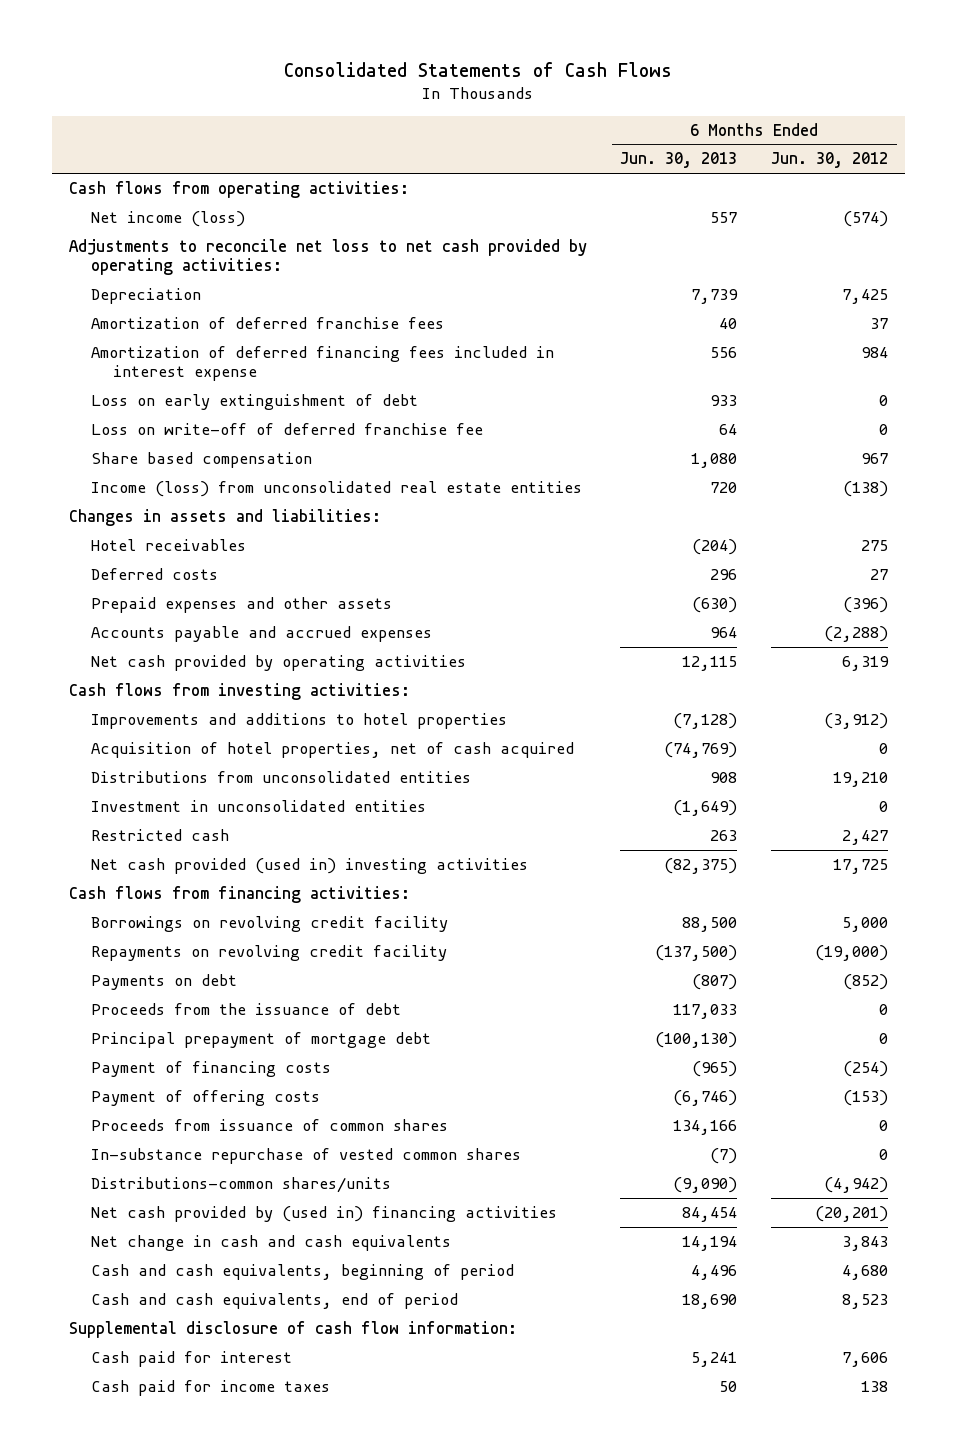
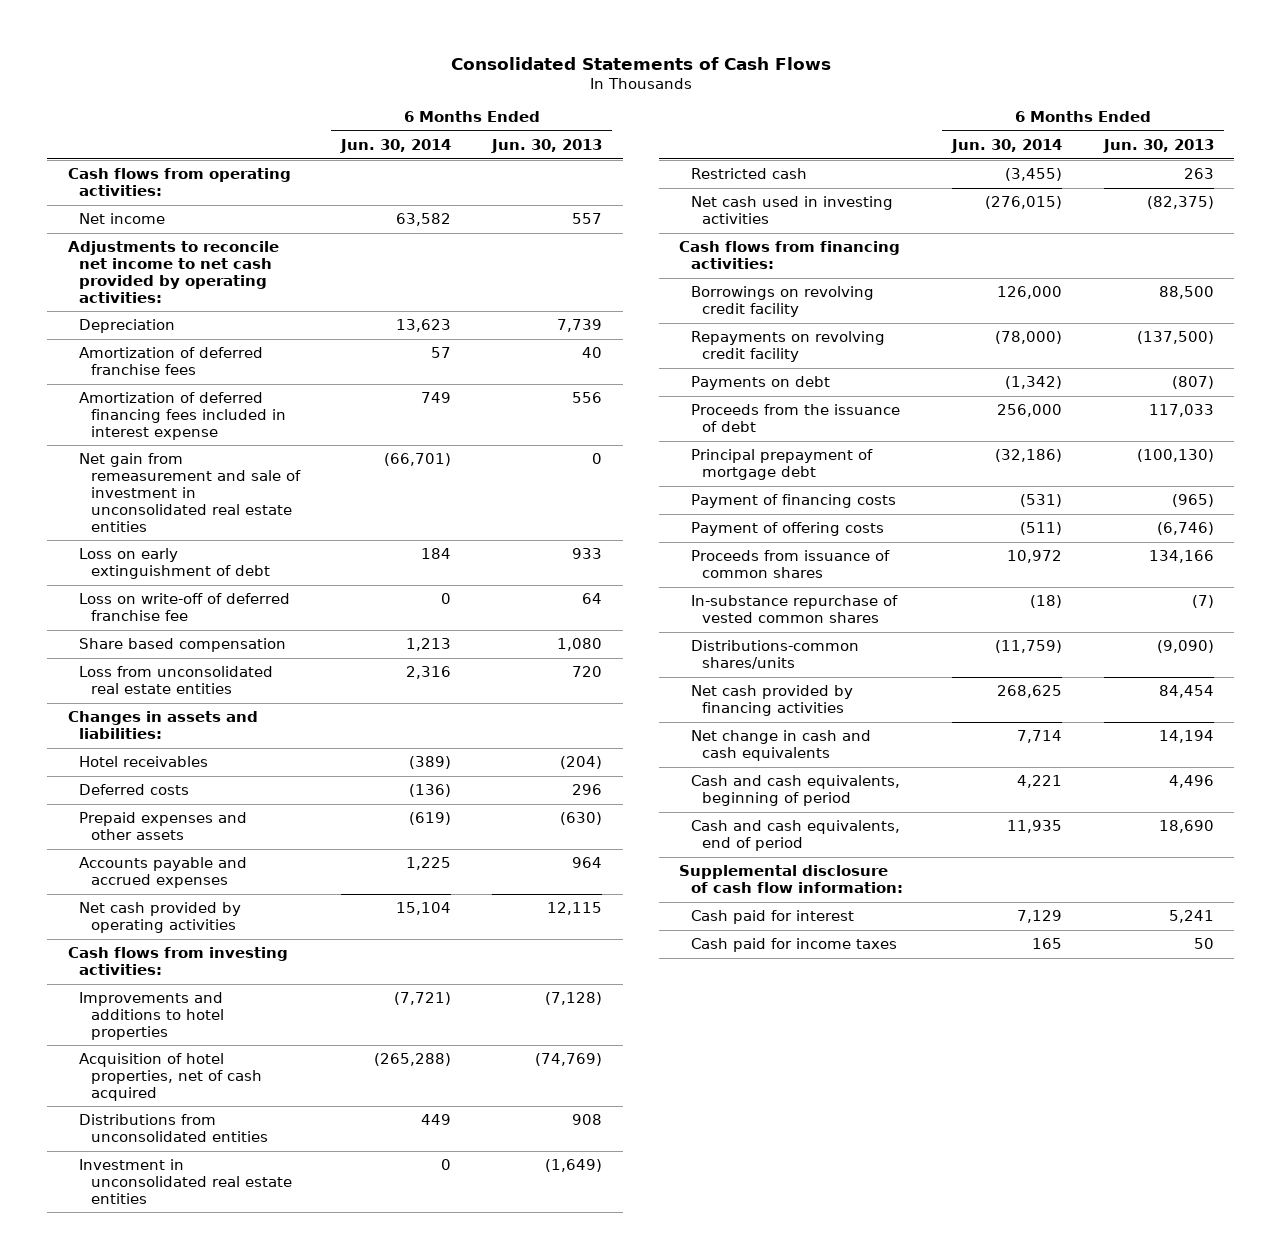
- | 6 Months Ended Jun. 30, 2013 | 6 Months Ended Jun. 30, 2012
+ | 6 Months Ended Jun. 30, 2014 | 6 Months Ended Jun. 30, 2013
- Net income (loss) | 557 | (574)
- Adjustments to reconcile net loss to net cash provided by operating activities:
+ Net income | 63,582 | 557
+ Adjustments to reconcile net income to net cash provided by operating activities:
+ Net gain from remeasurement and sale of investment in unconsolidated real estate entities | (66,701) | 0
- Income (loss) from unconsolidated real estate entities | 720 | (138)
+ Loss from unconsolidated real estate entities | 2,316 | 720
- Investment in unconsolidated entities | (1,649) | 0
+ Investment in unconsolidated real estate entities | 0 | (1,649)
- Net cash provided (used in) investing activities | (82,375) | 17,725
+ Net cash used in investing activities | (276,015) | (82,375)
- Net cash provided by (used in) financing activities | 84,454 | (20,201)
+ Net cash provided by financing activities | 268,625 | 84,454

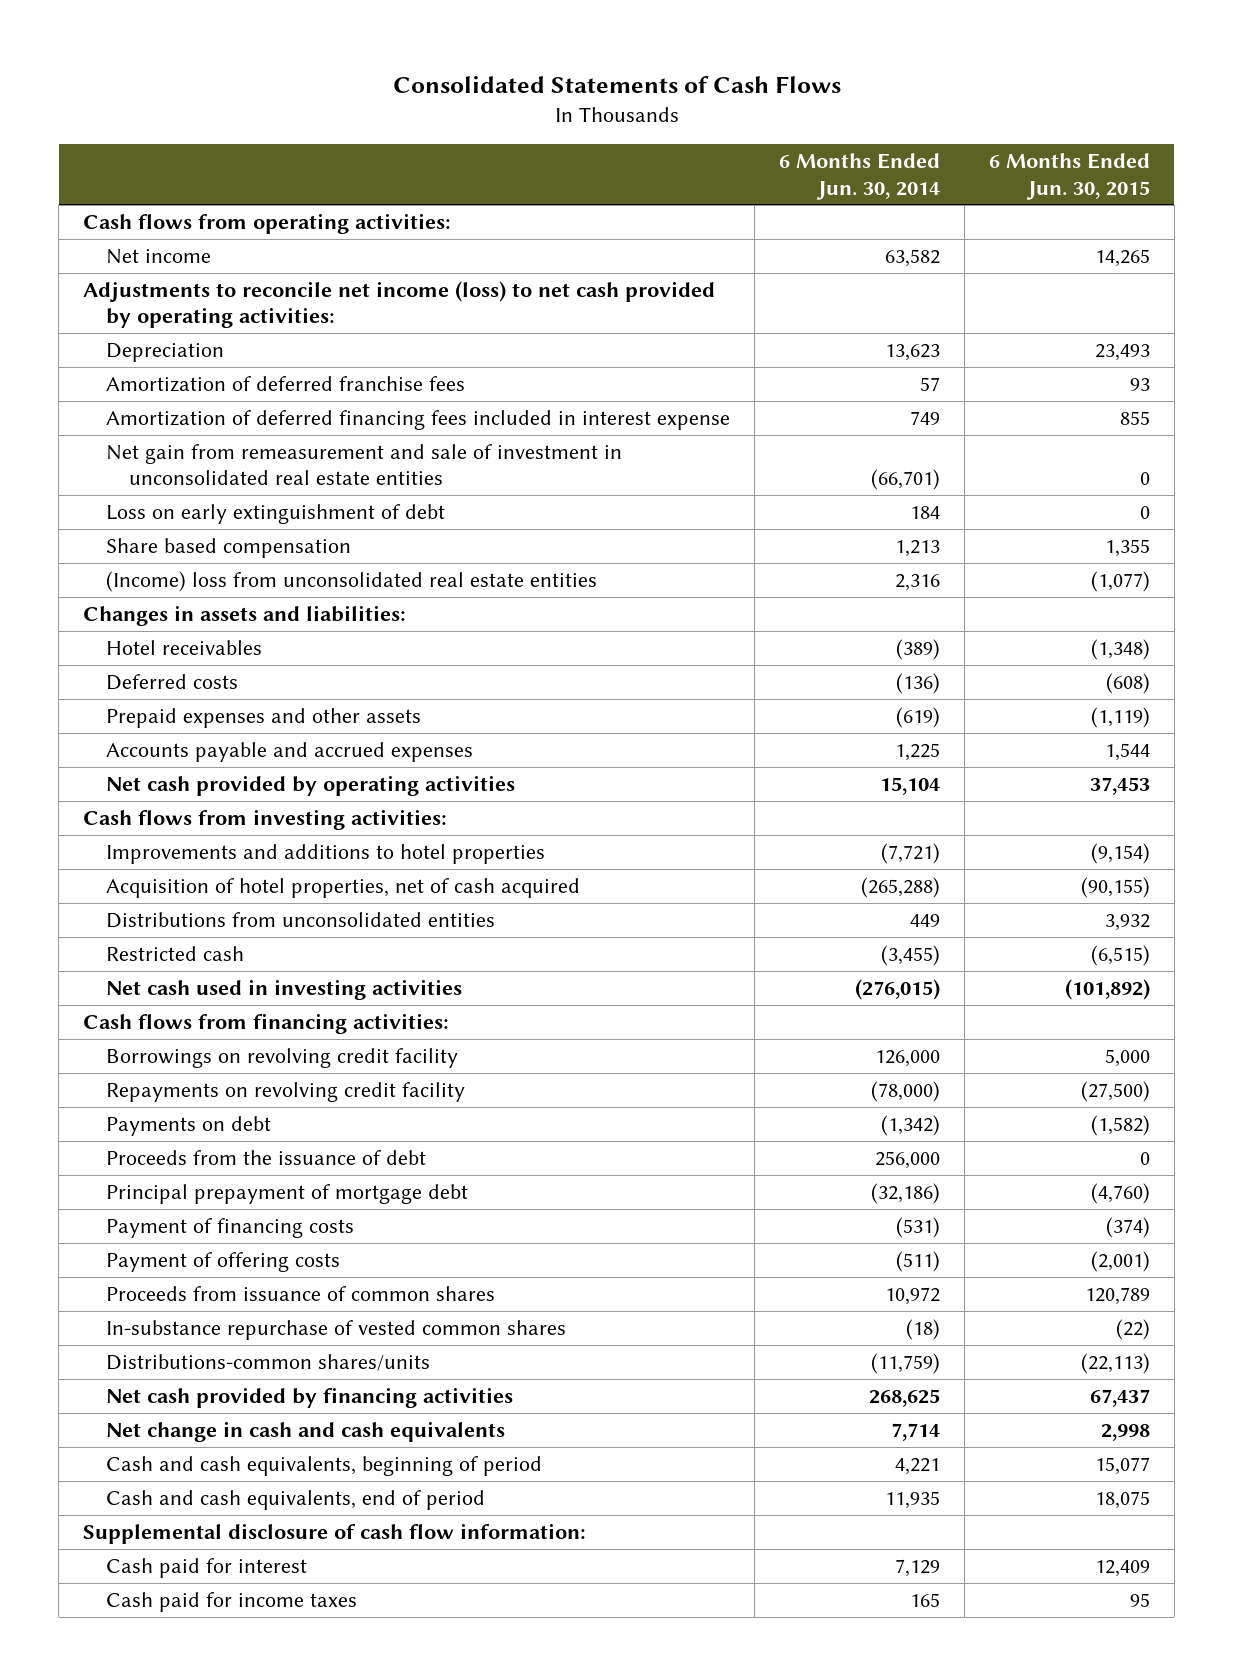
- | 6 Months Ended Jun. 30, 2014 | 6 Months Ended Jun. 30, 2013
+ | 6 Months Ended Jun. 30, 2014 | 6 Months Ended Jun. 30, 2015
- Adjustments to reconcile net income to net cash provided by operating activities:
+ Adjustments to reconcile net income (loss) to net cash provided by operating activities:
- Loss on write-off of deferred franchise fee | 0 | 64
- Loss from unconsolidated real estate entities | 2,316 | 720
+ (Income) loss from unconsolidated real estate entities | 2,316 | (1,077)
- Investment in unconsolidated real estate entities | 0 | (1,649)

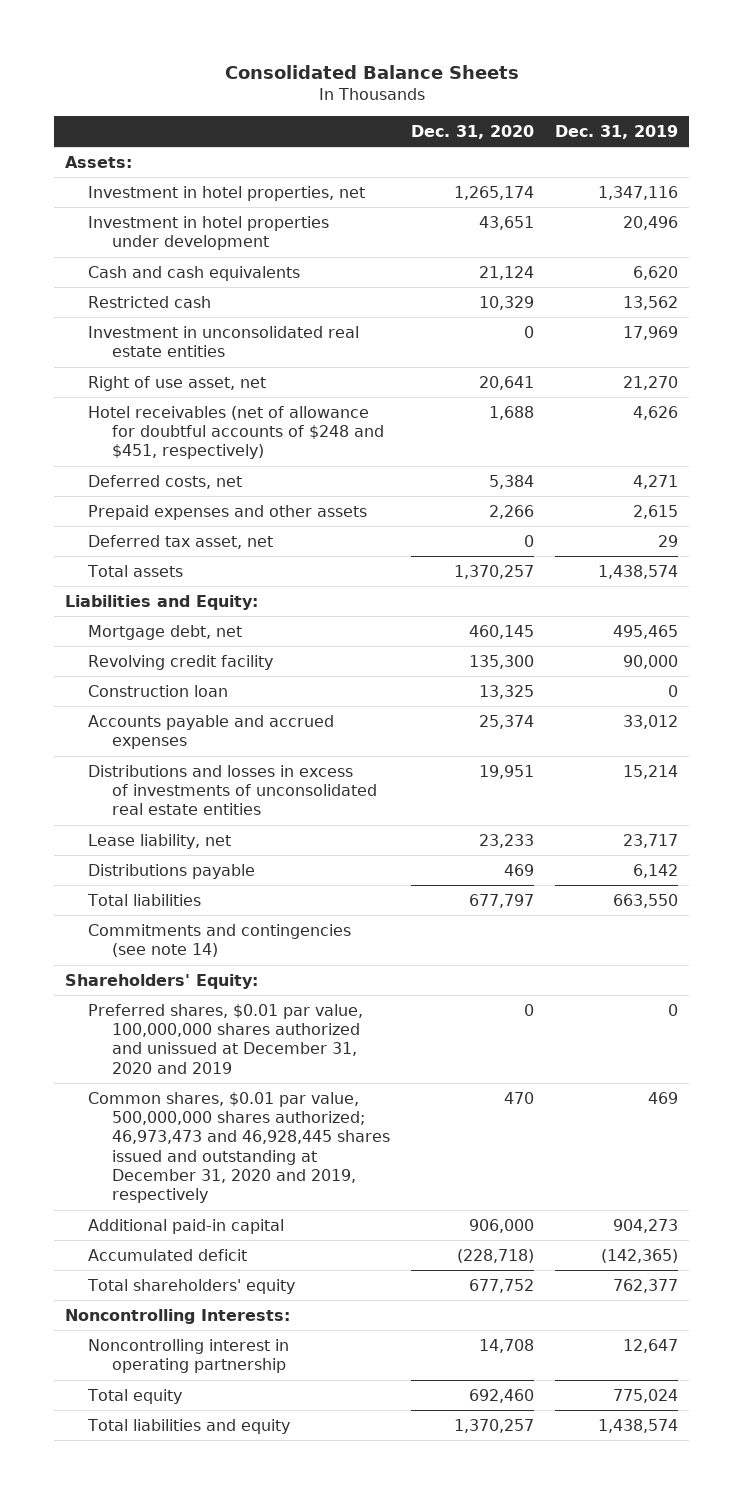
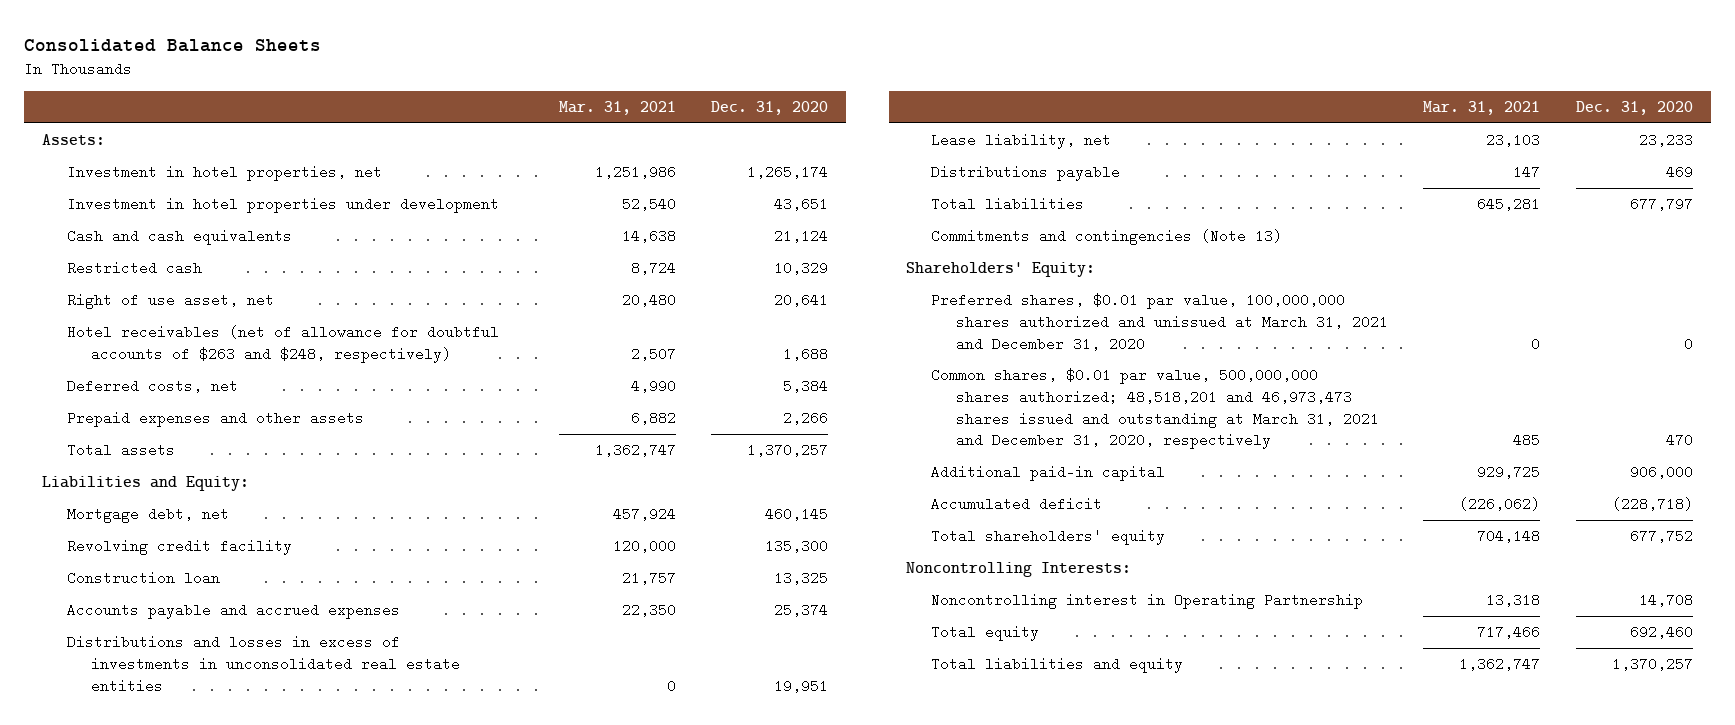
- | Dec. 31, 2020 | Dec. 31, 2019
+ | Mar. 31, 2021 | Dec. 31, 2020
- Investment in unconsolidated real estate entities | 0 | 17,969
- Hotel receivables (net of allowance for doubtful accounts of $248 and $451, respectively) | 1,688 | 4,626
+ Hotel receivables (net of allowance for doubtful accounts of $263 and $248, respectively) | 2,507 | 1,688
- Deferred tax asset, net | 0 | 29
- Distributions and losses in excess of investments of unconsolidated real estate entities | 19,951 | 15,214
+ Distributions and losses in excess of investments in unconsolidated real estate entities | 0 | 19,951
- Commitments and contingencies (see note 14)
+ Commitments and contingencies (Note 13)
- Preferred shares, $0.01 par value, 100,000,000 shares authorized and unissued at December 31, 2020 and 2019 | 0 | 0
- Common shares, $0.01 par value, 500,000,000 shares authorized; 46,973,473 and 46,928,445 shares issued and outstanding at December 31, 2020 and 2019, respectively | 470 | 469
+ Preferred shares, $0.01 par value, 100,000,000 shares authorized and unissued at March 31, 2021 and December 31, 2020 | 0 | 0
+ Common shares, $0.01 par value, 500,000,000 shares authorized; 48,518,201 and 46,973,473 shares issued and outstanding at March 31, 2021 and December 31, 2020, respectively | 485 | 470
- Noncontrolling interest in operating partnership | 14,708 | 12,647
+ Noncontrolling interest in Operating Partnership | 13,318 | 14,708

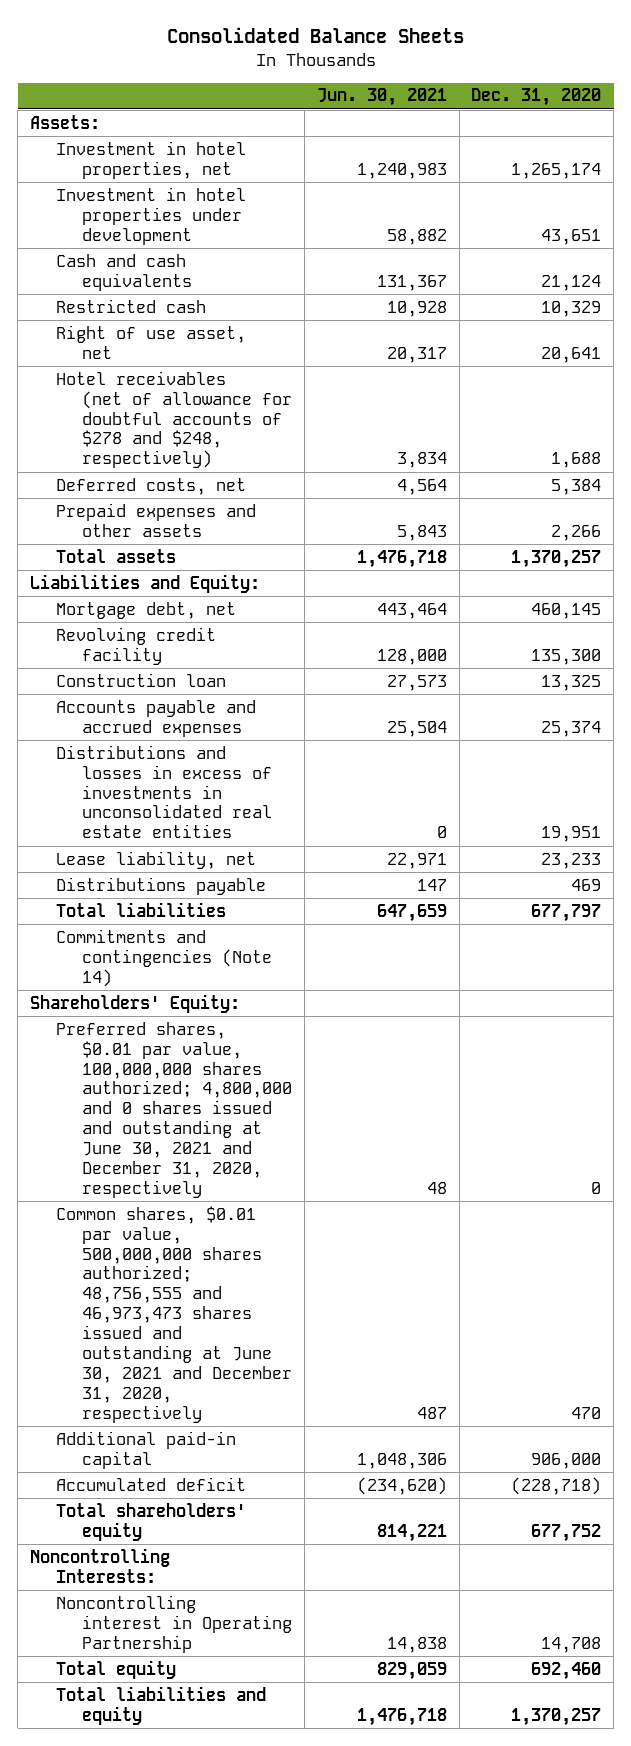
- | Mar. 31, 2021 | Dec. 31, 2020
+ | Jun. 30, 2021 | Dec. 31, 2020
- Hotel receivables (net of allowance for doubtful accounts of $263 and $248, respectively) | 2,507 | 1,688
+ Hotel receivables (net of allowance for doubtful accounts of $278 and $248, respectively) | 3,834 | 1,688
- Commitments and contingencies (Note 13)
+ Commitments and contingencies (Note 14)
- Preferred shares, $0.01 par value, 100,000,000 shares authorized and unissued at March 31, 2021 and December 31, 2020 | 0 | 0
- Common shares, $0.01 par value, 500,000,000 shares authorized; 48,518,201 and 46,973,473 shares issued and outstanding at March 31, 2021 and December 31, 2020, respectively | 485 | 470
+ Preferred shares, $0.01 par value, 100,000,000 shares authorized; 4,800,000 and 0 shares issued and outstanding at June 30, 2021 and December 31, 2020, respectively | 48 | 0
+ Common shares, $0.01 par value, 500,000,000 shares authorized; 48,756,555 and 46,973,473 shares issued and outstanding at June 30, 2021 and December 31, 2020, respectively | 487 | 470

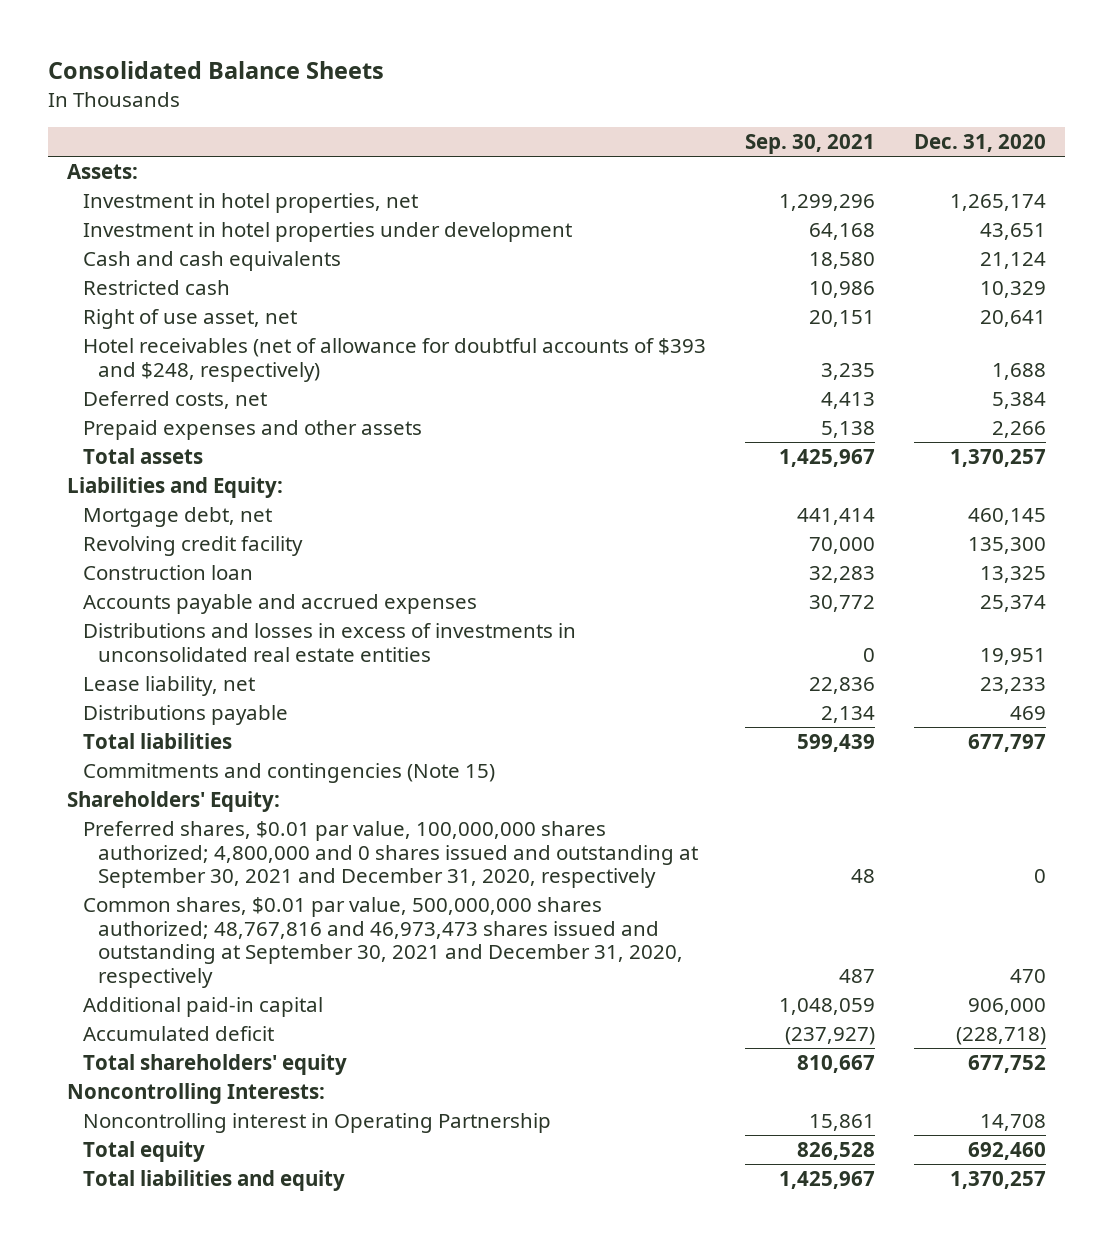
- | Jun. 30, 2021 | Dec. 31, 2020
+ | Sep. 30, 2021 | Dec. 31, 2020
- Hotel receivables (net of allowance for doubtful accounts of $278 and $248, respectively) | 3,834 | 1,688
+ Hotel receivables (net of allowance for doubtful accounts of $393 and $248, respectively) | 3,235 | 1,688
- Commitments and contingencies (Note 14)
+ Commitments and contingencies (Note 15)
- Preferred shares, $0.01 par value, 100,000,000 shares authorized; 4,800,000 and 0 shares issued and outstanding at June 30, 2021 and December 31, 2020, respectively | 48 | 0
- Common shares, $0.01 par value, 500,000,000 shares authorized; 48,756,555 and 46,973,473 shares issued and outstanding at June 30, 2021 and December 31, 2020, respectively | 487 | 470
+ Preferred shares, $0.01 par value, 100,000,000 shares authorized; 4,800,000 and 0 shares issued and outstanding at September 30, 2021 and December 31, 2020, respectively | 48 | 0
+ Common shares, $0.01 par value, 500,000,000 shares authorized; 48,767,816 and 46,973,473 shares issued and outstanding at September 30, 2021 and December 31, 2020, respectively | 487 | 470

